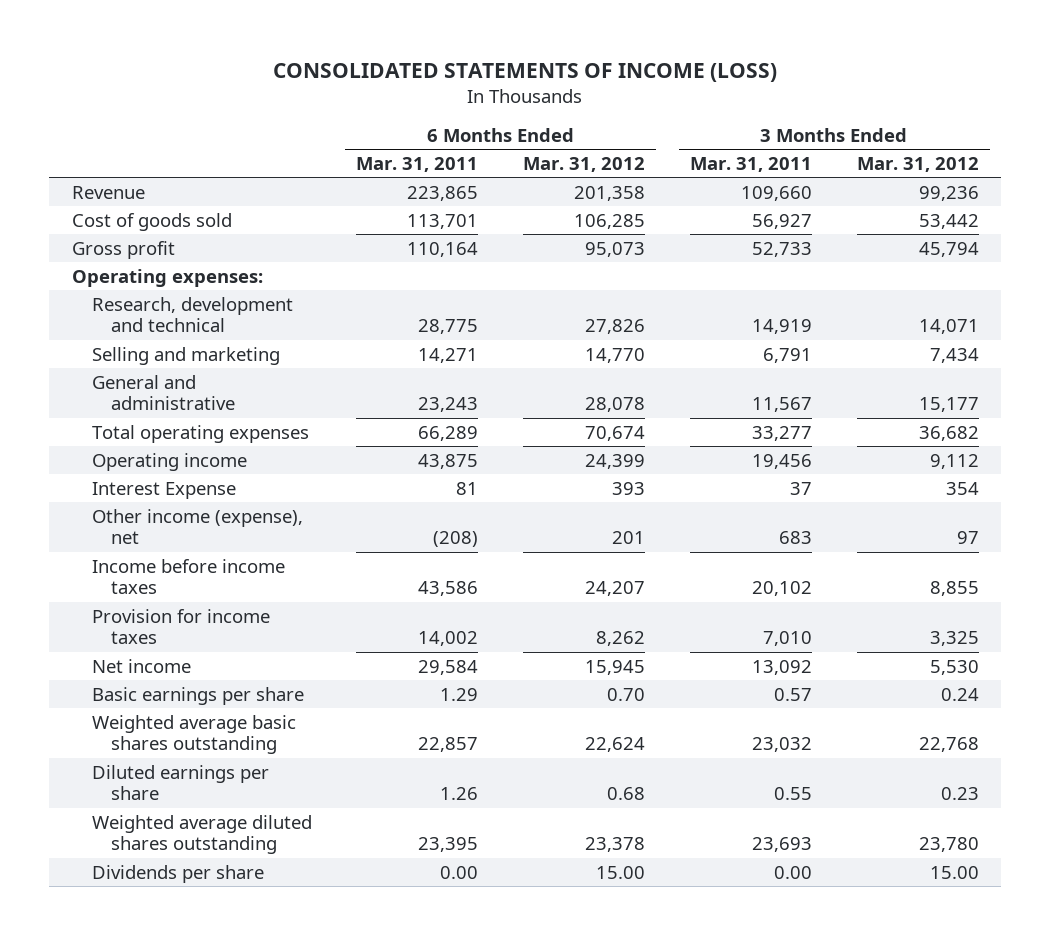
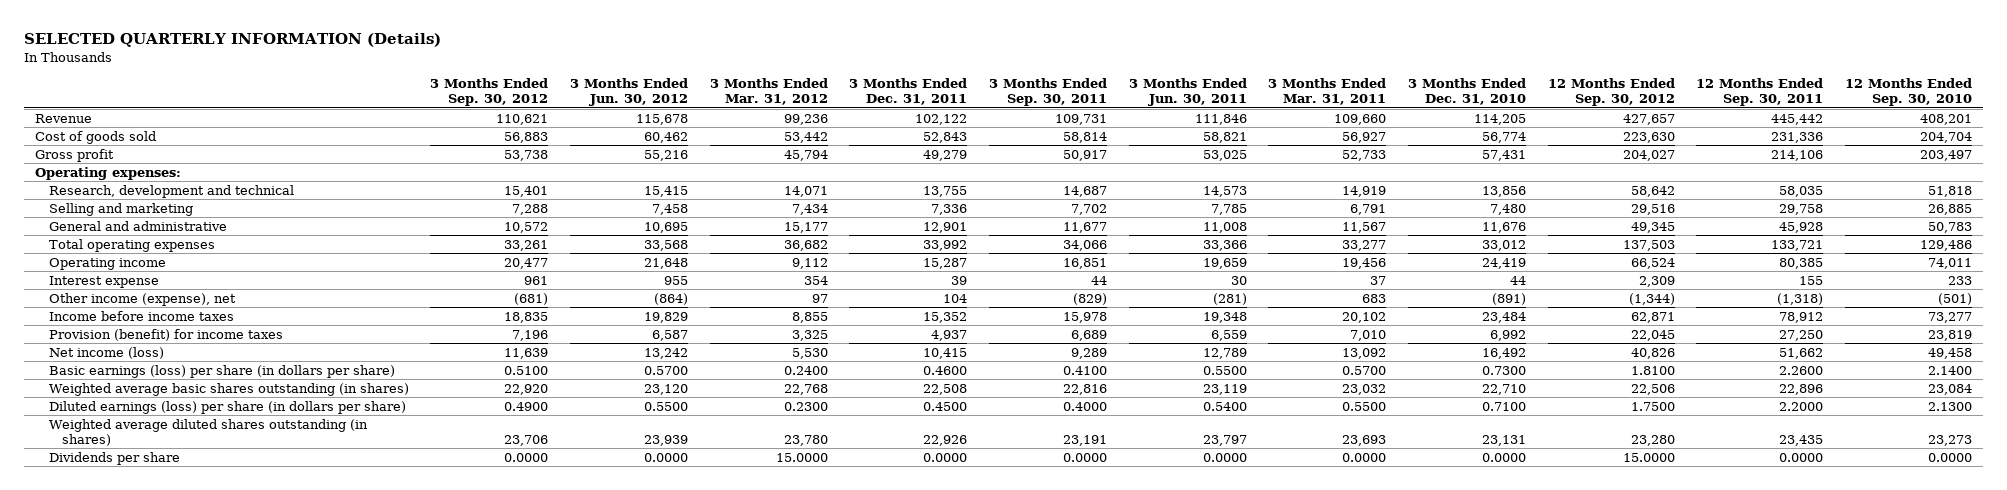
- CONSOLIDATED STATEMENTS OF INCOME (LOSS)
+ SELECTED QUARTERLY INFORMATION (Details)
- | 6 Months Ended Mar. 31, 2011 | 6 Months Ended Mar. 31, 2012 | 3 Months Ended Mar. 31, 2011 | 3 Months Ended Mar. 31, 2012
+ | 3 Months Ended Sep. 30, 2012 | 3 Months Ended Jun. 30, 2012 | 3 Months Ended Mar. 31, 2012 | 3 Months Ended Dec. 31, 2011 | 3 Months Ended Sep. 30, 2011 | 3 Months Ended Jun. 30, 2011 | 3 Months Ended Mar. 31, 2011 | 3 Months Ended Dec. 31, 2010 | 12 Months Ended Sep. 30, 2012 | 12 Months Ended Sep. 30, 2011 | 12 Months Ended Sep. 30, 2010
- Interest Expense | 81 | 393 | 37 | 354
+ Interest expense | 961 | 955 | 354 | 39 | 44 | 30 | 37 | 44 | 2,309 | 155 | 233
- Provision for income taxes | 14,002 | 8,262 | 7,010 | 3,325
- Net income | 29,584 | 15,945 | 13,092 | 5,530
- Basic earnings per share | 1.29 | 0.70 | 0.57 | 0.24
- Weighted average basic shares outstanding | 22,857 | 22,624 | 23,032 | 22,768
- Diluted earnings per share | 1.26 | 0.68 | 0.55 | 0.23
- Weighted average diluted shares outstanding | 23,395 | 23,378 | 23,693 | 23,780
- Dividends per share | 0.00 | 15.00 | 0.00 | 15.00
+ Provision (benefit) for income taxes | 7,196 | 6,587 | 3,325 | 4,937 | 6,689 | 6,559 | 7,010 | 6,992 | 22,045 | 27,250 | 23,819
+ Net income (loss) | 11,639 | 13,242 | 5,530 | 10,415 | 9,289 | 12,789 | 13,092 | 16,492 | 40,826 | 51,662 | 49,458
+ Basic earnings (loss) per share (in dollars per share) | 0.5100 | 0.5700 | 0.2400 | 0.4600 | 0.4100 | 0.5500 | 0.5700 | 0.7300 | 1.8100 | 2.2600 | 2.1400
+ Weighted average basic shares outstanding (in shares) | 22,920 | 23,120 | 22,768 | 22,508 | 22,816 | 23,119 | 23,032 | 22,710 | 22,506 | 22,896 | 23,084
+ Diluted earnings (loss) per share (in dollars per share) | 0.4900 | 0.5500 | 0.2300 | 0.4500 | 0.4000 | 0.5400 | 0.5500 | 0.7100 | 1.7500 | 2.2000 | 2.1300
+ Weighted average diluted shares outstanding (in shares) | 23,706 | 23,939 | 23,780 | 22,926 | 23,191 | 23,797 | 23,693 | 23,131 | 23,280 | 23,435 | 23,273
+ Dividends per share | 0.0000 | 0.0000 | 15.0000 | 0.0000 | 0.0000 | 0.0000 | 0.0000 | 0.0000 | 15.0000 | 0.0000 | 0.0000

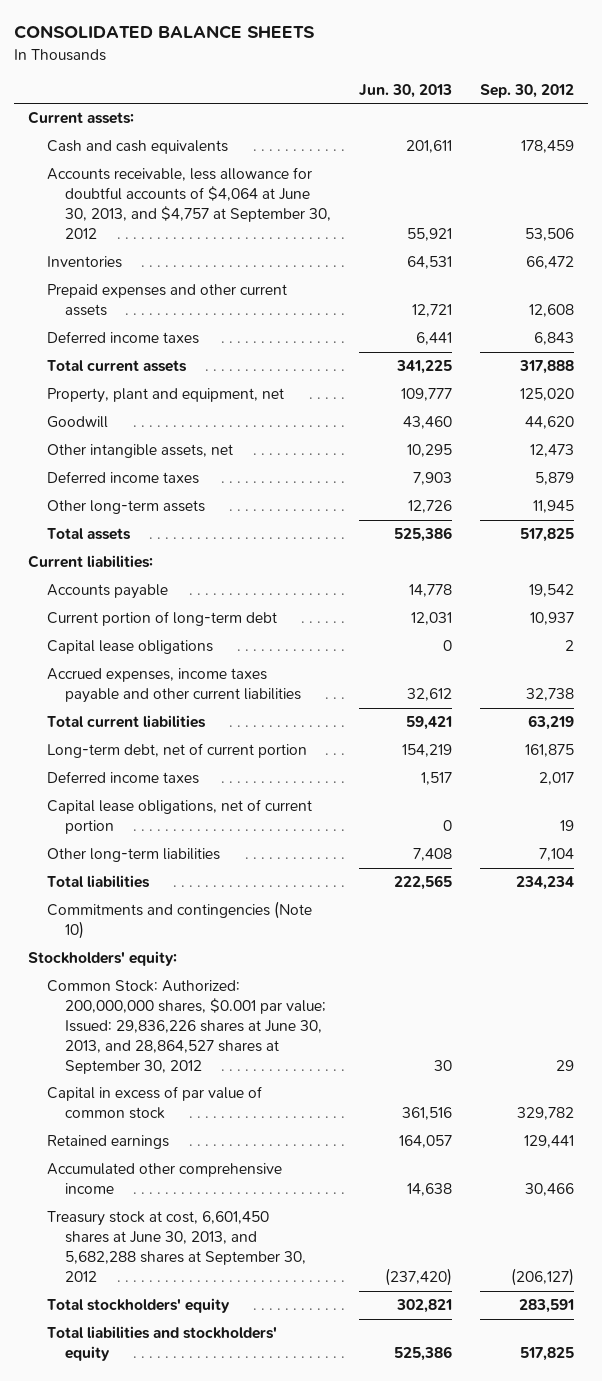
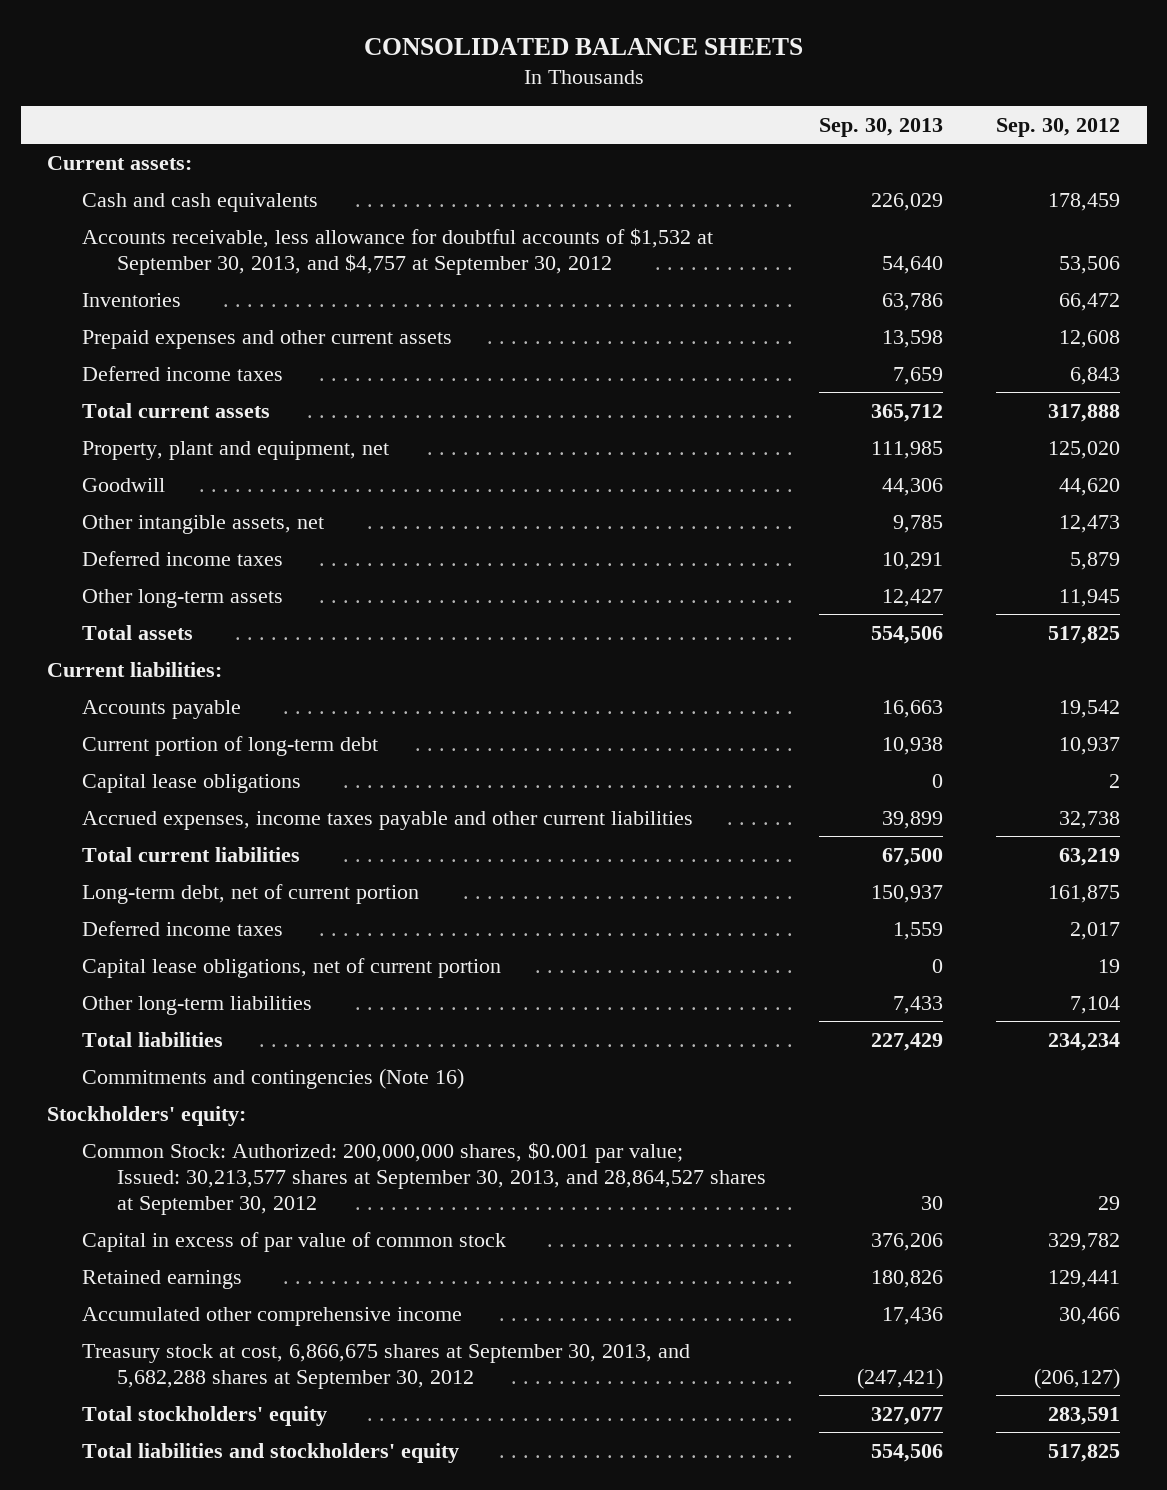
- | Jun. 30, 2013 | Sep. 30, 2012
+ | Sep. 30, 2013 | Sep. 30, 2012
- Accounts receivable, less allowance for doubtful accounts of $4,064 at June 30, 2013, and $4,757 at September 30, 2012 | 55,921 | 53,506
+ Accounts receivable, less allowance for doubtful accounts of $1,532 at September 30, 2013, and $4,757 at September 30, 2012 | 54,640 | 53,506
- Commitments and contingencies (Note 10)
+ Commitments and contingencies (Note 16)
- Common Stock: Authorized: 200,000,000 shares, $0.001 par value; Issued: 29,836,226 shares at June 30, 2013, and 28,864,527 shares at September 30, 2012 | 30 | 29
+ Common Stock: Authorized: 200,000,000 shares, $0.001 par value; Issued: 30,213,577 shares at September 30, 2013, and 28,864,527 shares at September 30, 2012 | 30 | 29
- Treasury stock at cost, 6,601,450 shares at June 30, 2013, and 5,682,288 shares at September 30, 2012 | (237,420) | (206,127)
+ Treasury stock at cost, 6,866,675 shares at September 30, 2013, and 5,682,288 shares at September 30, 2012 | (247,421) | (206,127)

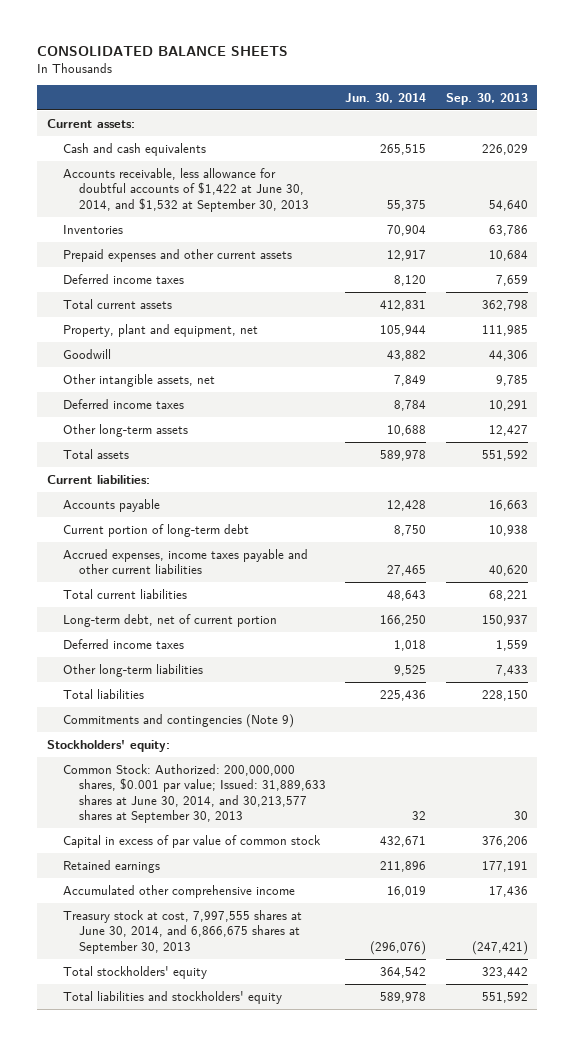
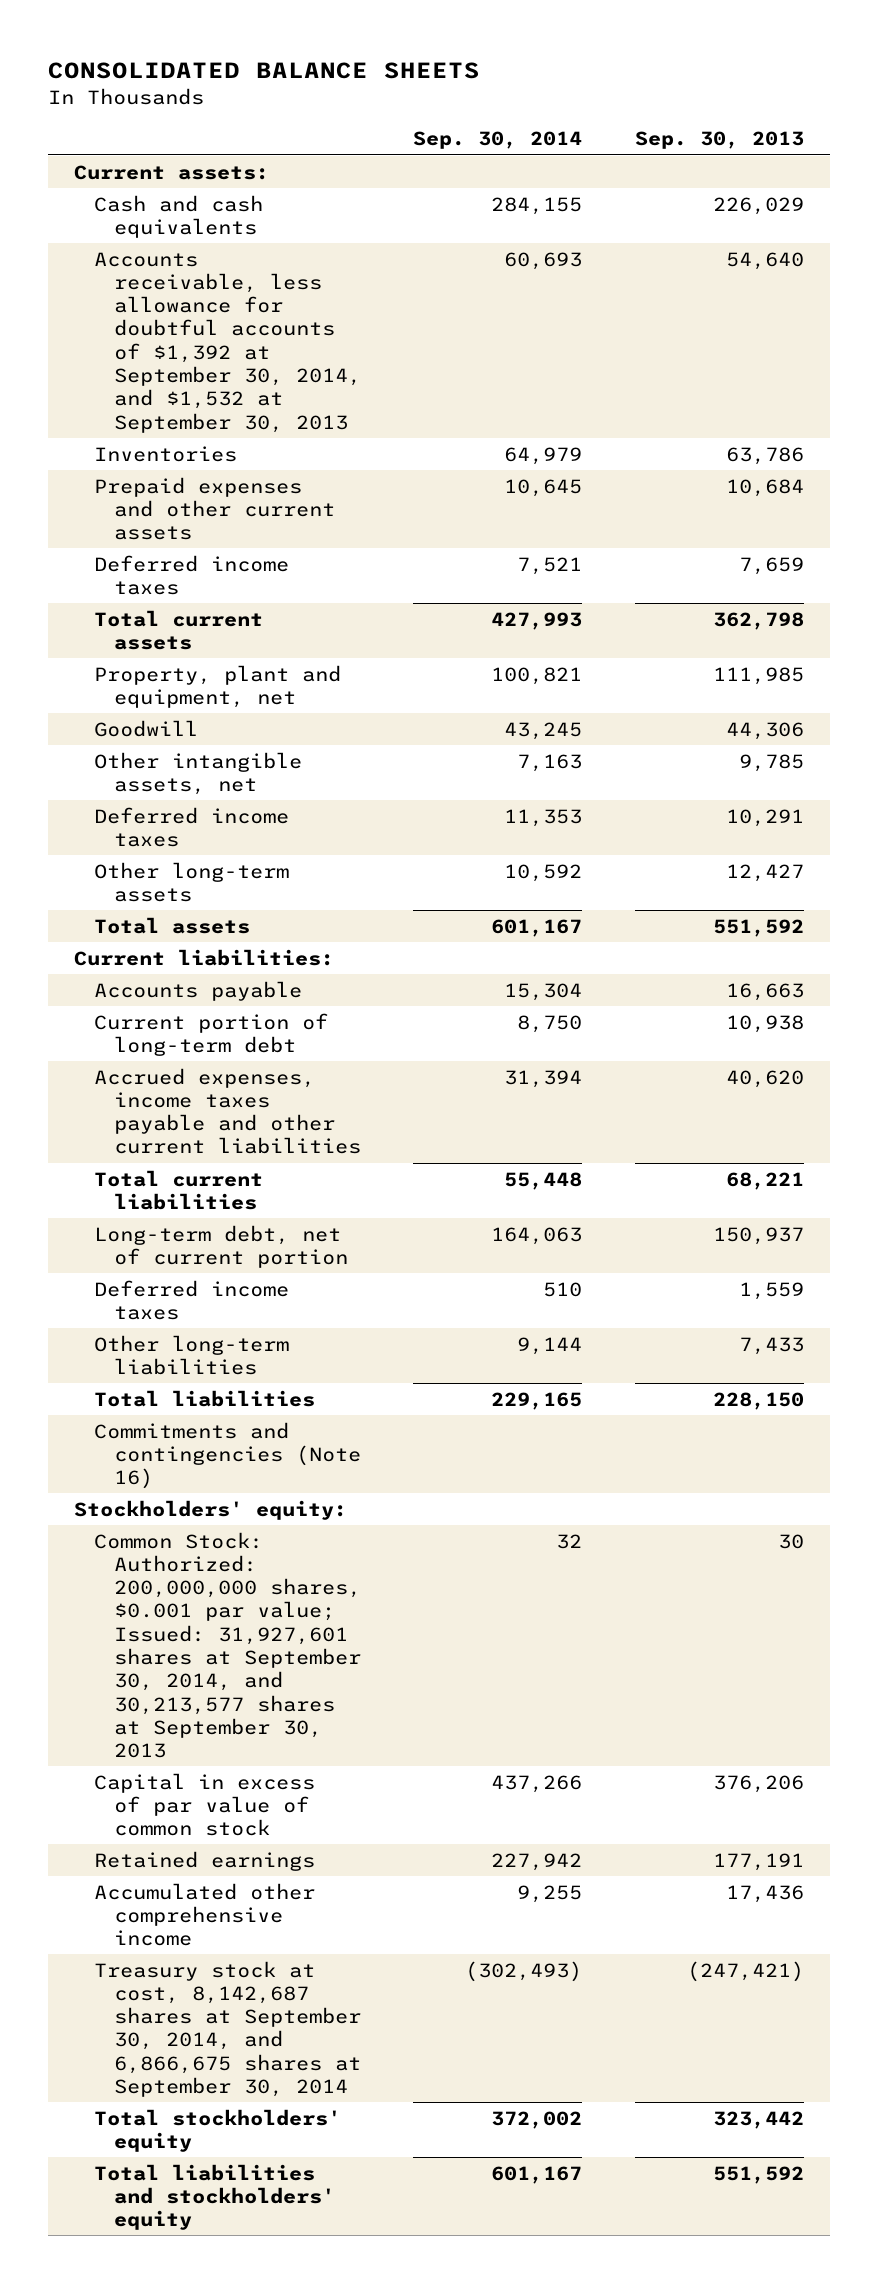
- | Jun. 30, 2014 | Sep. 30, 2013
+ | Sep. 30, 2014 | Sep. 30, 2013
- Accounts receivable, less allowance for doubtful accounts of $1,422 at June 30, 2014, and $1,532 at September 30, 2013 | 55,375 | 54,640
+ Accounts receivable, less allowance for doubtful accounts of $1,392 at September 30, 2014, and $1,532 at September 30, 2013 | 60,693 | 54,640
- Commitments and contingencies (Note 9)
+ Commitments and contingencies (Note 16)
- Common Stock: Authorized: 200,000,000 shares, $0.001 par value; Issued: 31,889,633 shares at June 30, 2014, and 30,213,577 shares at September 30, 2013 | 32 | 30
+ Common Stock: Authorized: 200,000,000 shares, $0.001 par value; Issued: 31,927,601 shares at September 30, 2014, and 30,213,577 shares at September 30, 2013 | 32 | 30
- Treasury stock at cost, 7,997,555 shares at June 30, 2014, and 6,866,675 shares at September 30, 2013 | (296,076) | (247,421)
+ Treasury stock at cost, 8,142,687 shares at September 30, 2014, and 6,866,675 shares at September 30, 2014 | (302,493) | (247,421)

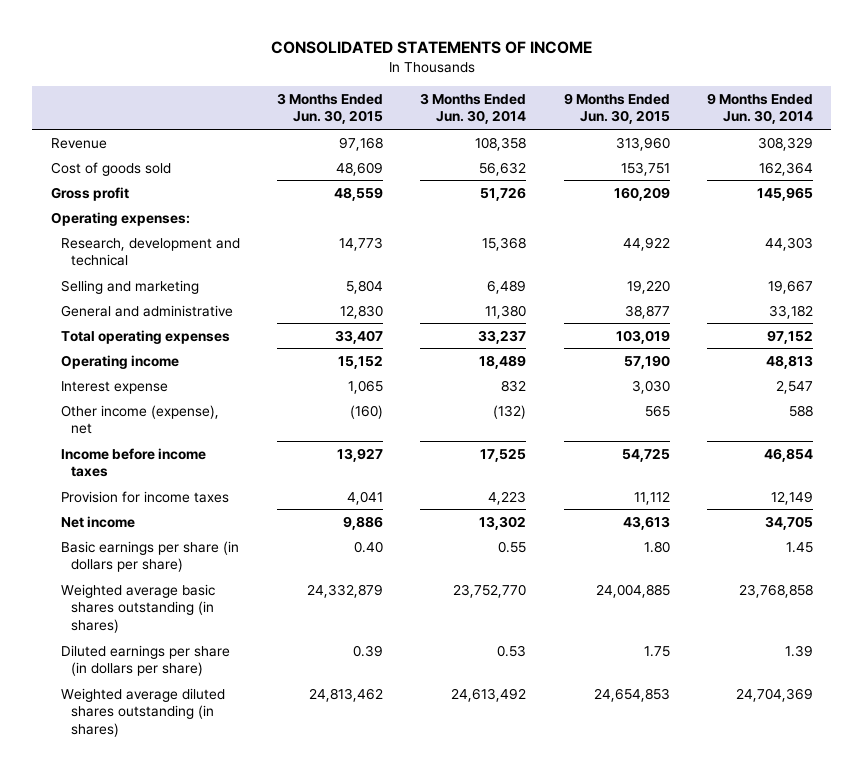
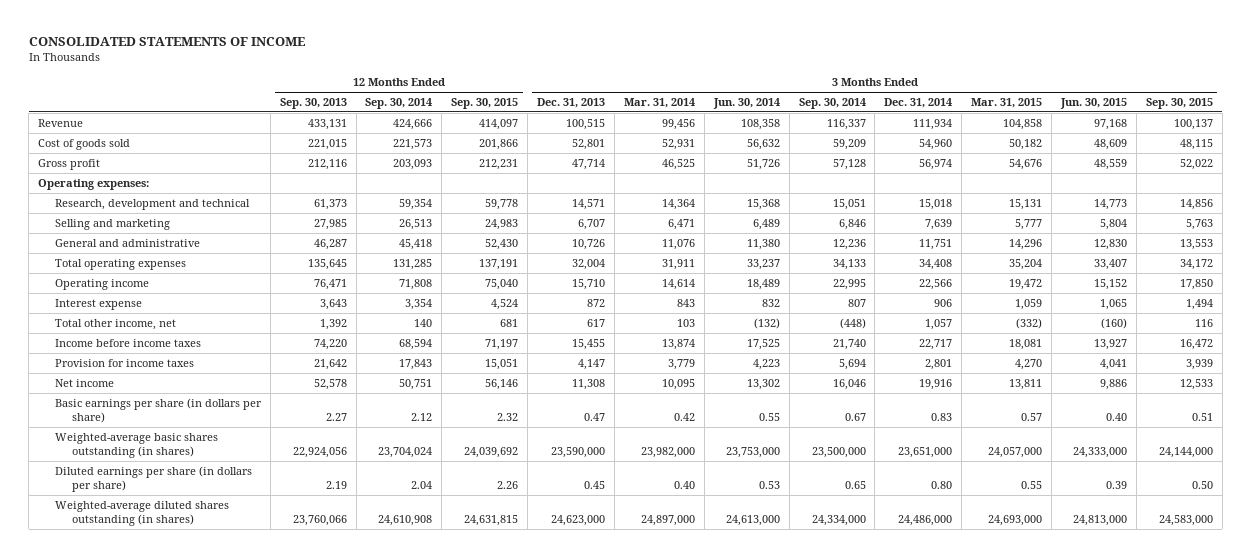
- | 3 Months Ended Jun. 30, 2015 | 3 Months Ended Jun. 30, 2014 | 9 Months Ended Jun. 30, 2015 | 9 Months Ended Jun. 30, 2014
+ | 12 Months Ended Sep. 30, 2013 | 12 Months Ended Sep. 30, 2014 | 12 Months Ended Sep. 30, 2015 | 3 Months Ended Dec. 31, 2013 | 3 Months Ended Mar. 31, 2014 | 3 Months Ended Jun. 30, 2014 | 3 Months Ended Sep. 30, 2014 | 3 Months Ended Dec. 31, 2014 | 3 Months Ended Mar. 31, 2015 | 3 Months Ended Jun. 30, 2015 | 3 Months Ended Sep. 30, 2015
- Other income (expense), net | (160) | (132) | 565 | 588
+ Total other income, net | 1,392 | 140 | 681 | 617 | 103 | (132) | (448) | 1,057 | (332) | (160) | 116
- Weighted average basic shares outstanding (in shares) | 24,332,879 | 23,752,770 | 24,004,885 | 23,768,858
+ Weighted-average basic shares outstanding (in shares) | 22,924,056 | 23,704,024 | 24,039,692 | 23,590,000 | 23,982,000 | 23,753,000 | 23,500,000 | 23,651,000 | 24,057,000 | 24,333,000 | 24,144,000
- Weighted average diluted shares outstanding (in shares) | 24,813,462 | 24,613,492 | 24,654,853 | 24,704,369
+ Weighted-average diluted shares outstanding (in shares) | 23,760,066 | 24,610,908 | 24,631,815 | 24,623,000 | 24,897,000 | 24,613,000 | 24,334,000 | 24,486,000 | 24,693,000 | 24,813,000 | 24,583,000

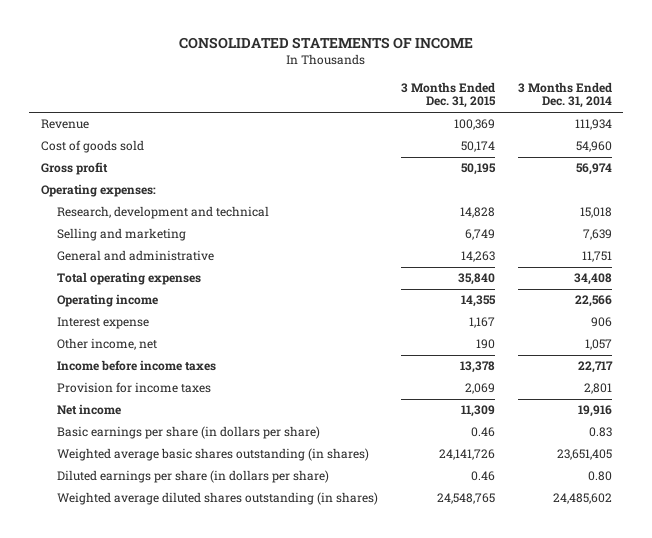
- | 12 Months Ended Sep. 30, 2013 | 12 Months Ended Sep. 30, 2014 | 12 Months Ended Sep. 30, 2015 | 3 Months Ended Dec. 31, 2013 | 3 Months Ended Mar. 31, 2014 | 3 Months Ended Jun. 30, 2014 | 3 Months Ended Sep. 30, 2014 | 3 Months Ended Dec. 31, 2014 | 3 Months Ended Mar. 31, 2015 | 3 Months Ended Jun. 30, 2015 | 3 Months Ended Sep. 30, 2015
+ | 3 Months Ended Dec. 31, 2015 | 3 Months Ended Dec. 31, 2014
- Total other income, net | 1,392 | 140 | 681 | 617 | 103 | (132) | (448) | 1,057 | (332) | (160) | 116
+ Other income, net | 190 | 1,057
- Weighted-average basic shares outstanding (in shares) | 22,924,056 | 23,704,024 | 24,039,692 | 23,590,000 | 23,982,000 | 23,753,000 | 23,500,000 | 23,651,000 | 24,057,000 | 24,333,000 | 24,144,000
+ Weighted average basic shares outstanding (in shares) | 24,141,726 | 23,651,405
- Weighted-average diluted shares outstanding (in shares) | 23,760,066 | 24,610,908 | 24,631,815 | 24,623,000 | 24,897,000 | 24,613,000 | 24,334,000 | 24,486,000 | 24,693,000 | 24,813,000 | 24,583,000
+ Weighted average diluted shares outstanding (in shares) | 24,548,765 | 24,485,602

